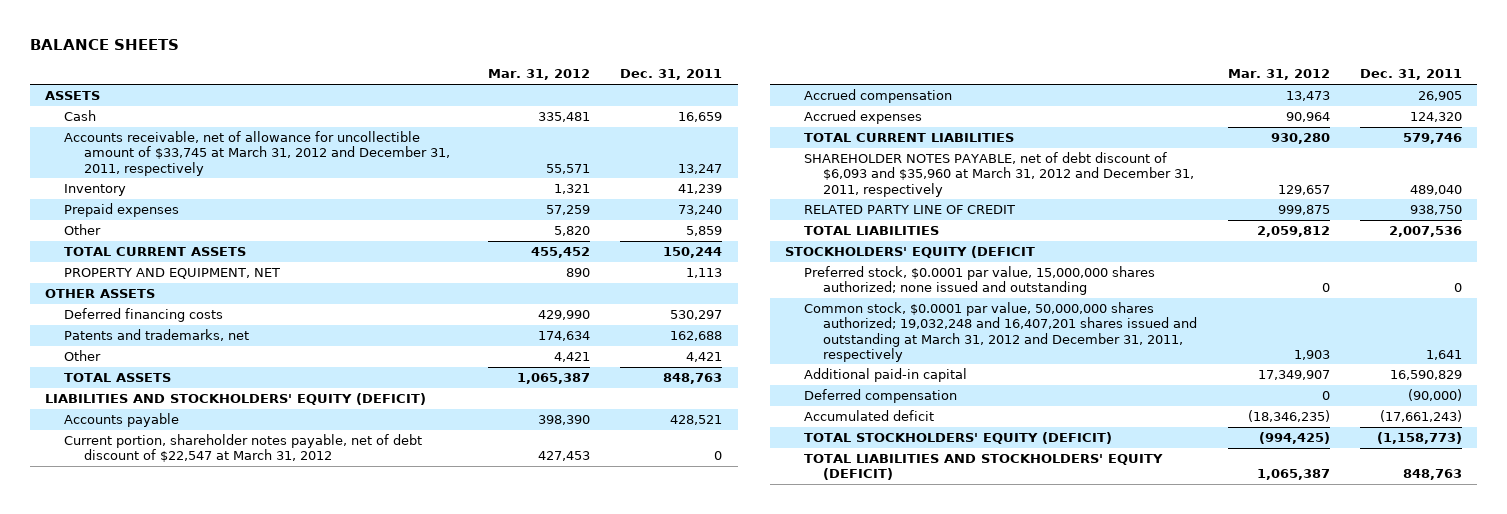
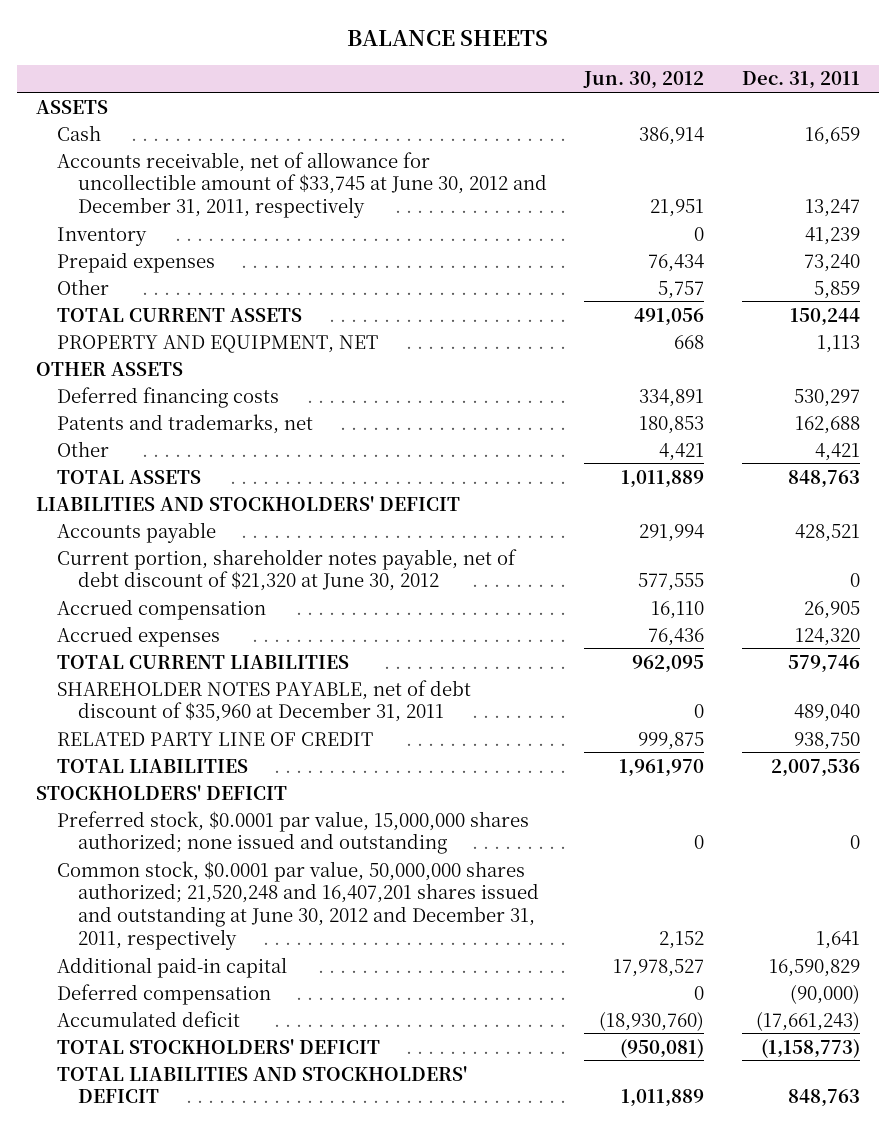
- | Mar. 31, 2012 | Dec. 31, 2011
+ | Jun. 30, 2012 | Dec. 31, 2011
- Accounts receivable, net of allowance for uncollectible amount of $33,745 at March 31, 2012 and December 31, 2011, respectively | 55,571 | 13,247
+ Accounts receivable, net of allowance for uncollectible amount of $33,745 at June 30, 2012 and December 31, 2011, respectively | 21,951 | 13,247
- LIABILITIES AND STOCKHOLDERS' EQUITY (DEFICIT)
+ LIABILITIES AND STOCKHOLDERS' DEFICIT
- Current portion, shareholder notes payable, net of debt discount of $22,547 at March 31, 2012 | 427,453 | 0
+ Current portion, shareholder notes payable, net of debt discount of $21,320 at June 30, 2012 | 577,555 | 0
- SHAREHOLDER NOTES PAYABLE, net of debt discount of $6,093 and $35,960 at March 31, 2012 and December 31, 2011, respectively | 129,657 | 489,040
+ SHAREHOLDER NOTES PAYABLE, net of debt discount of $35,960 at December 31, 2011 | 0 | 489,040
- STOCKHOLDERS' EQUITY (DEFICIT
+ STOCKHOLDERS' DEFICIT
- Common stock, $0.0001 par value, 50,000,000 shares authorized; 19,032,248 and 16,407,201 shares issued and outstanding at March 31, 2012 and December 31, 2011, respectively | 1,903 | 1,641
+ Common stock, $0.0001 par value, 50,000,000 shares authorized; 21,520,248 and 16,407,201 shares issued and outstanding at June 30, 2012 and December 31, 2011, respectively | 2,152 | 1,641
- TOTAL STOCKHOLDERS' EQUITY (DEFICIT) | (994,425) | (1,158,773)
- TOTAL LIABILITIES AND STOCKHOLDERS' EQUITY (DEFICIT) | 1,065,387 | 848,763
+ TOTAL STOCKHOLDERS' DEFICIT | (950,081) | (1,158,773)
+ TOTAL LIABILITIES AND STOCKHOLDERS' DEFICIT | 1,011,889 | 848,763

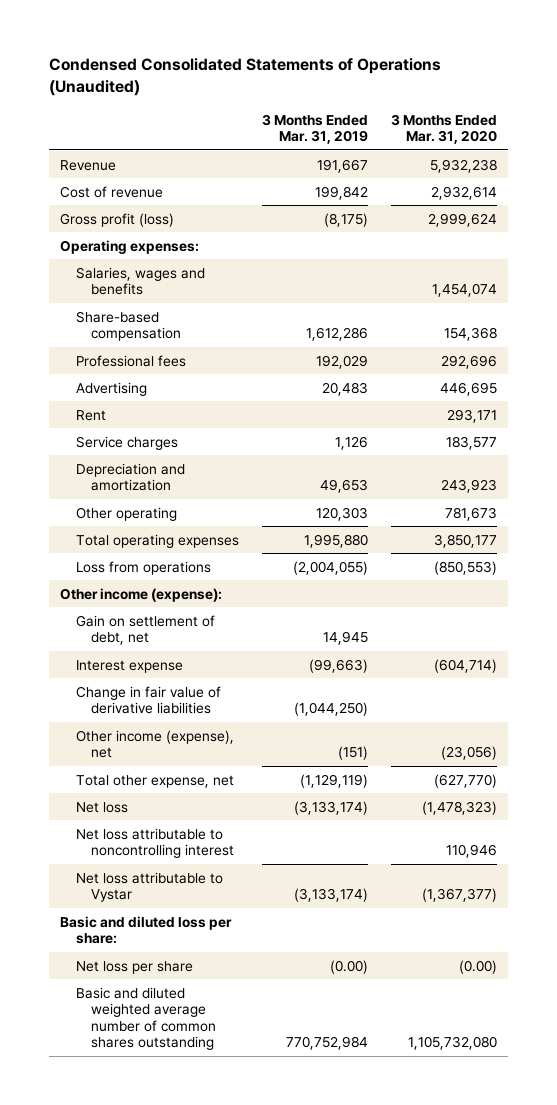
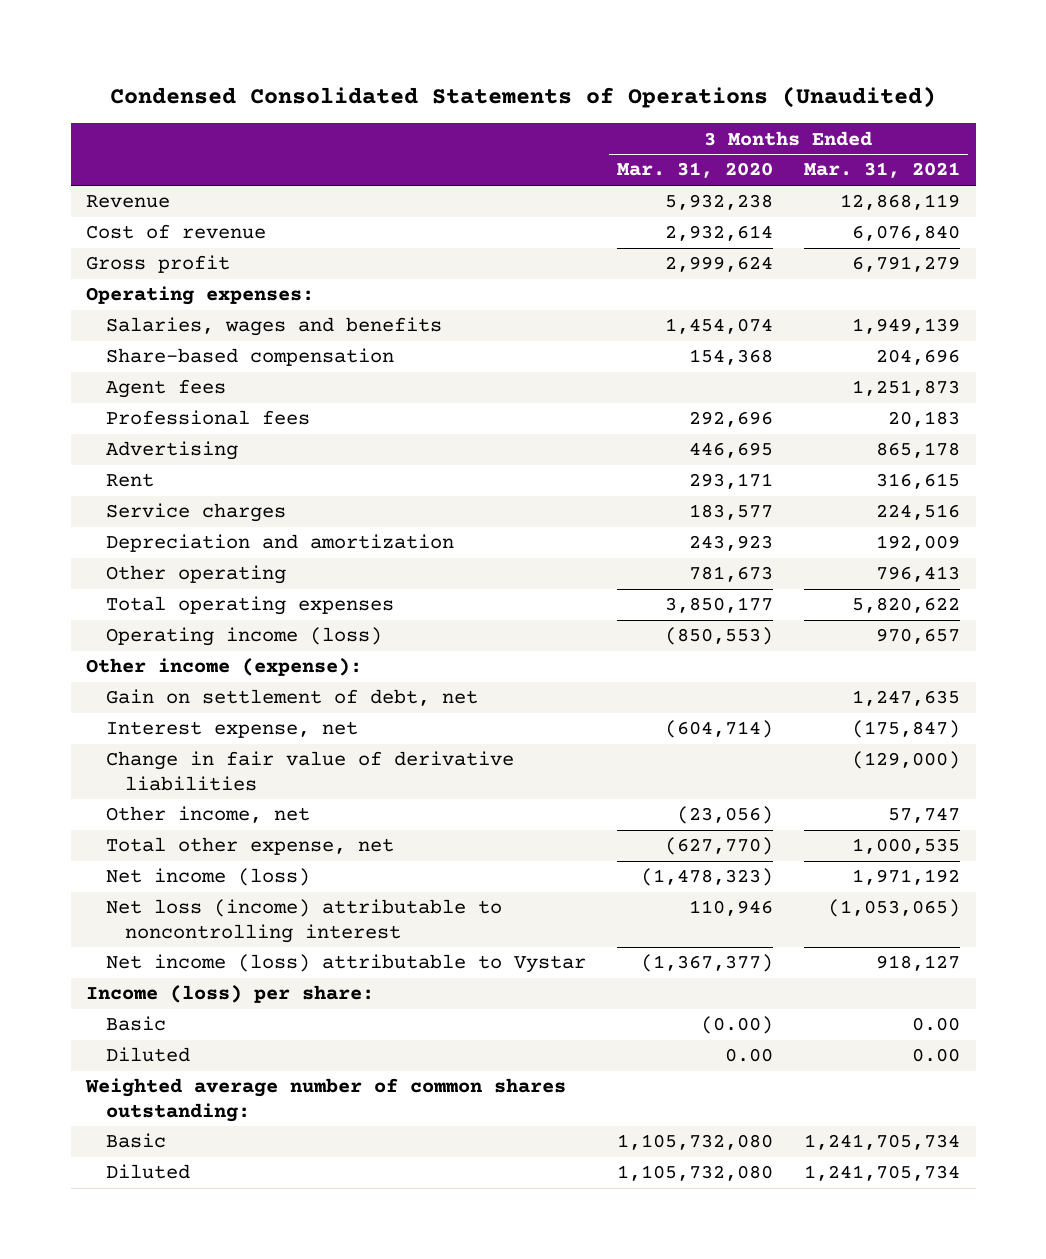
- | 3 Months Ended Mar. 31, 2019 | 3 Months Ended Mar. 31, 2020
+ | 3 Months Ended Mar. 31, 2020 | 3 Months Ended Mar. 31, 2021
- Gross profit (loss) | (8,175) | 2,999,624
+ Gross profit | 2,999,624 | 6,791,279
+ Agent fees | | 1,251,873
- Loss from operations | (2,004,055) | (850,553)
+ Operating income (loss) | (850,553) | 970,657
- Interest expense | (99,663) | (604,714)
+ Interest expense, net | (604,714) | (175,847)
- Other income (expense), net | (151) | (23,056)
+ Other income, net | (23,056) | 57,747
- Net loss | (3,133,174) | (1,478,323)
- Net loss attributable to noncontrolling interest | | 110,946
- Net loss attributable to Vystar | (3,133,174) | (1,367,377)
- Basic and diluted loss per share:
- Net loss per share | (0.00) | (0.00)
- Basic and diluted weighted average number of common shares outstanding | 770,752,984 | 1,105,732,080
+ Net income (loss) | (1,478,323) | 1,971,192
+ Net loss (income) attributable to noncontrolling interest | 110,946 | (1,053,065)
+ Net income (loss) attributable to Vystar | (1,367,377) | 918,127
+ Income (loss) per share:
+ Basic | (0.00) | 0.00
+ Diluted | 0.00 | 0.00
+ Weighted average number of common shares outstanding:
+ Basic | 1,105,732,080 | 1,241,705,734
+ Diluted | 1,105,732,080 | 1,241,705,734

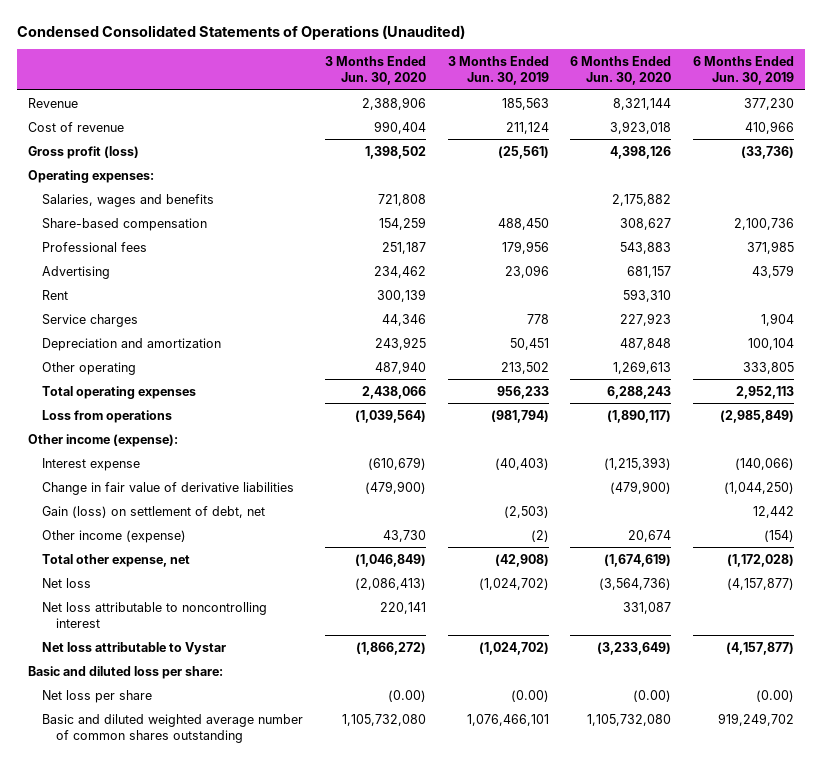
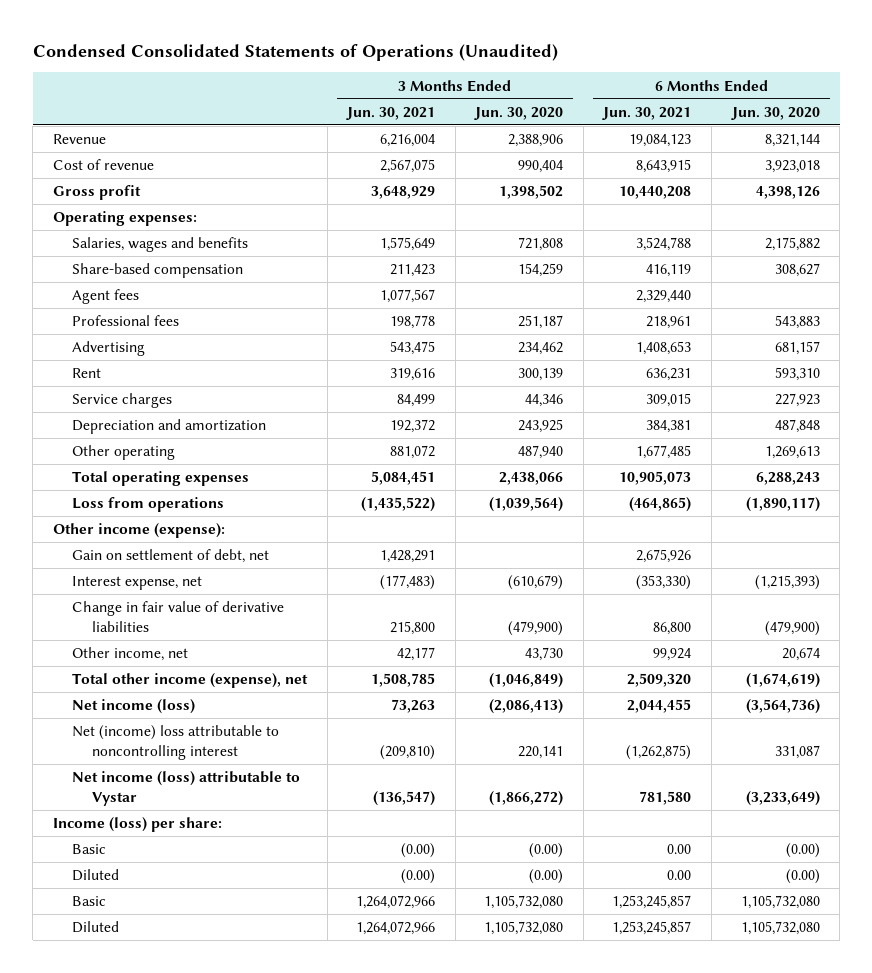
- | 3 Months Ended Jun. 30, 2020 | 3 Months Ended Jun. 30, 2019 | 6 Months Ended Jun. 30, 2020 | 6 Months Ended Jun. 30, 2019
+ | 3 Months Ended Jun. 30, 2021 | 3 Months Ended Jun. 30, 2020 | 6 Months Ended Jun. 30, 2021 | 6 Months Ended Jun. 30, 2020
- Gross profit (loss) | 1,398,502 | (25,561) | 4,398,126 | (33,736)
+ Gross profit | 3,648,929 | 1,398,502 | 10,440,208 | 4,398,126
+ Agent fees | 1,077,567 | | 2,329,440 |
- Interest expense | (610,679) | (40,403) | (1,215,393) | (140,066)
+ Gain on settlement of debt, net | 1,428,291 | | 2,675,926 |
+ Interest expense, net | (177,483) | (610,679) | (353,330) | (1,215,393)
- Gain (loss) on settlement of debt, net | | (2,503) | | 12,442
- Other income (expense) | 43,730 | (2) | 20,674 | (154)
- Total other expense, net | (1,046,849) | (42,908) | (1,674,619) | (1,172,028)
- Net loss | (2,086,413) | (1,024,702) | (3,564,736) | (4,157,877)
- Net loss attributable to noncontrolling interest | 220,141 | | 331,087 |
- Net loss attributable to Vystar | (1,866,272) | (1,024,702) | (3,233,649) | (4,157,877)
- Basic and diluted loss per share:
- Net loss per share | (0.00) | (0.00) | (0.00) | (0.00)
- Basic and diluted weighted average number of common shares outstanding | 1,105,732,080 | 1,076,466,101 | 1,105,732,080 | 919,249,702
+ Other income, net | 42,177 | 43,730 | 99,924 | 20,674
+ Total other income (expense), net | 1,508,785 | (1,046,849) | 2,509,320 | (1,674,619)
+ Net income (loss) | 73,263 | (2,086,413) | 2,044,455 | (3,564,736)
+ Net (income) loss attributable to noncontrolling interest | (209,810) | 220,141 | (1,262,875) | 331,087
+ Net income (loss) attributable to Vystar | (136,547) | (1,866,272) | 781,580 | (3,233,649)
+ Income (loss) per share:
+ Basic | (0.00) | (0.00) | 0.00 | (0.00)
+ Diluted | (0.00) | (0.00) | 0.00 | (0.00)
+ Basic | 1,264,072,966 | 1,105,732,080 | 1,253,245,857 | 1,105,732,080
+ Diluted | 1,264,072,966 | 1,105,732,080 | 1,253,245,857 | 1,105,732,080

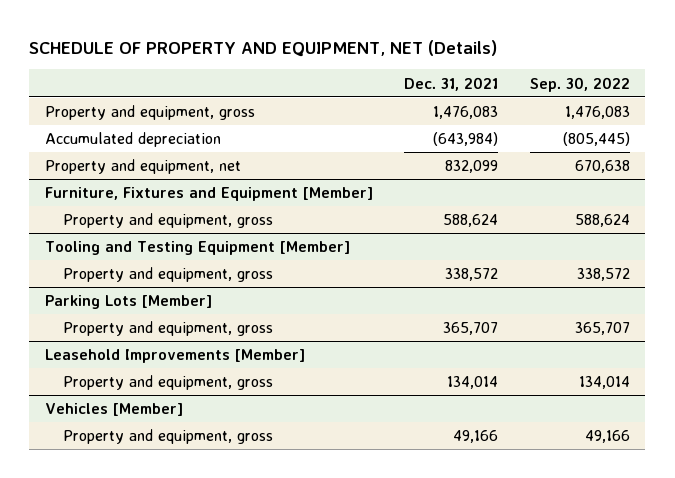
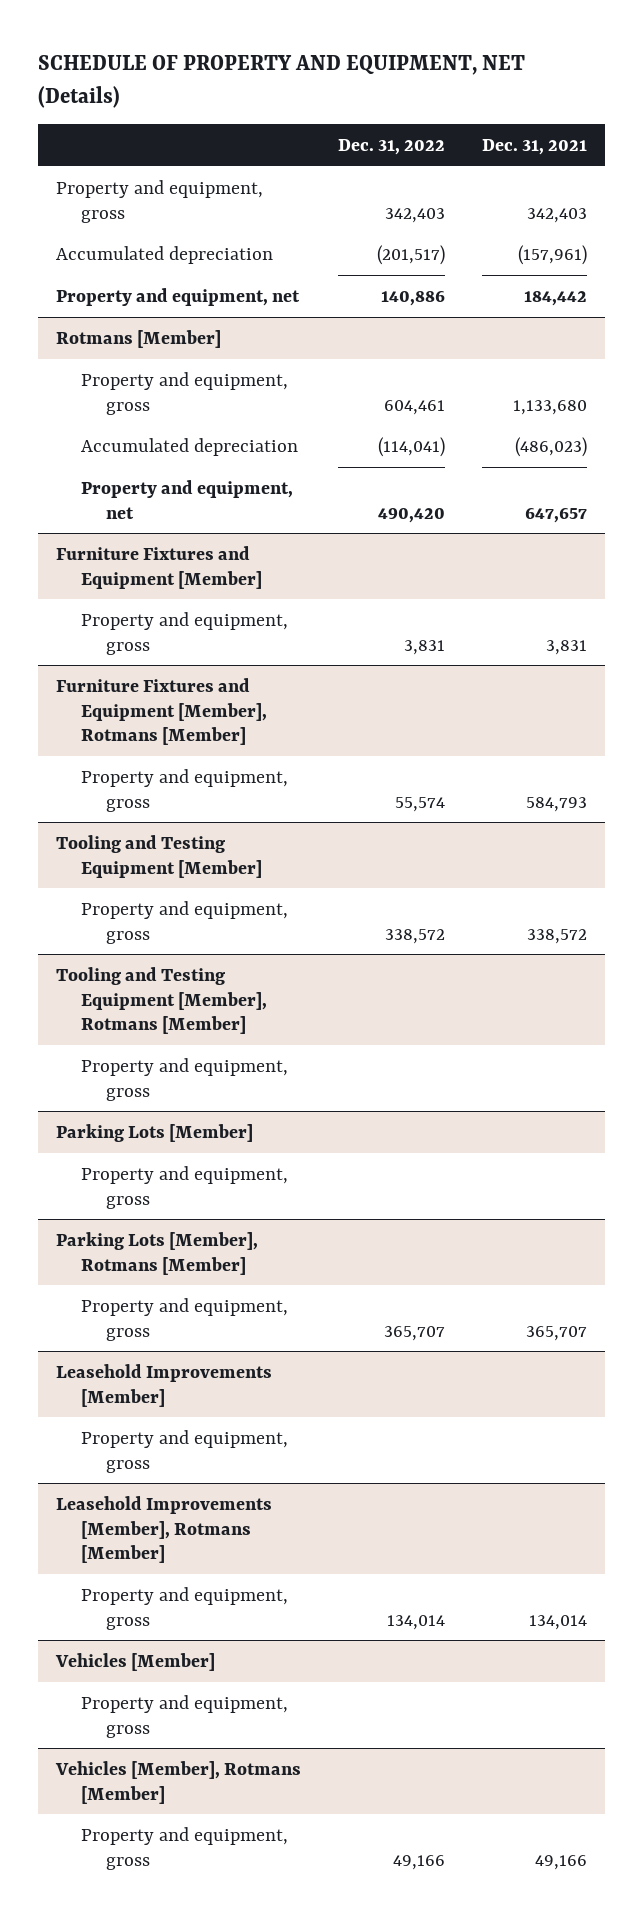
- | Dec. 31, 2021 | Sep. 30, 2022
+ | Dec. 31, 2022 | Dec. 31, 2021
- Property and equipment, gross | 1,476,083 | 1,476,083
- Accumulated depreciation | (643,984) | (805,445)
- Property and equipment, net | 832,099 | 670,638
- Furniture, Fixtures and Equipment [Member]
- Property and equipment, gross | 588,624 | 588,624
+ Property and equipment, gross | 342,403 | 342,403
+ Accumulated depreciation | (201,517) | (157,961)
+ Property and equipment, net | 140,886 | 184,442
+ Rotmans [Member]
+ Property and equipment, gross | 604,461 | 1,133,680
+ Accumulated depreciation | (114,041) | (486,023)
+ Property and equipment, net | 490,420 | 647,657
+ Furniture Fixtures and Equipment [Member]
+ Property and equipment, gross | 3,831 | 3,831
+ Furniture Fixtures and Equipment [Member], Rotmans [Member]
+ Property and equipment, gross | 55,574 | 584,793
+ Tooling and Testing Equipment [Member], Rotmans [Member]
+ Property and equipment, gross
@ Parking Lots [Member]
+ Property and equipment, gross
+ Parking Lots [Member], Rotmans [Member]
@ Leasehold Improvements [Member]
+ Property and equipment, gross
+ Leasehold Improvements [Member], Rotmans [Member]
@ Vehicles [Member]
+ Property and equipment, gross
+ Vehicles [Member], Rotmans [Member]

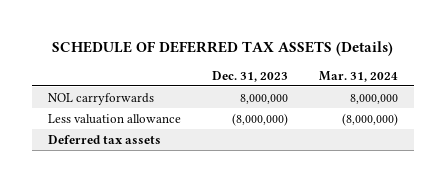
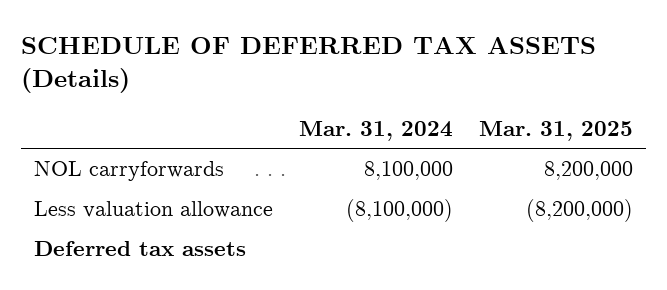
- | Dec. 31, 2023 | Mar. 31, 2024
+ | Mar. 31, 2024 | Mar. 31, 2025
- NOL carryforwards | 8,000,000 | 8,000,000
- Less valuation allowance | (8,000,000) | (8,000,000)
+ NOL carryforwards | 8,100,000 | 8,200,000
+ Less valuation allowance | (8,100,000) | (8,200,000)

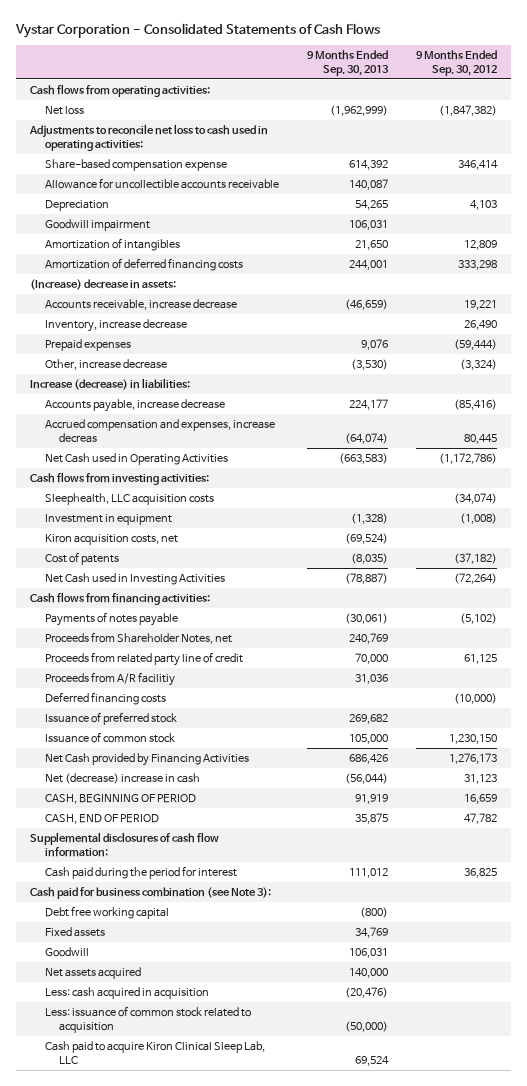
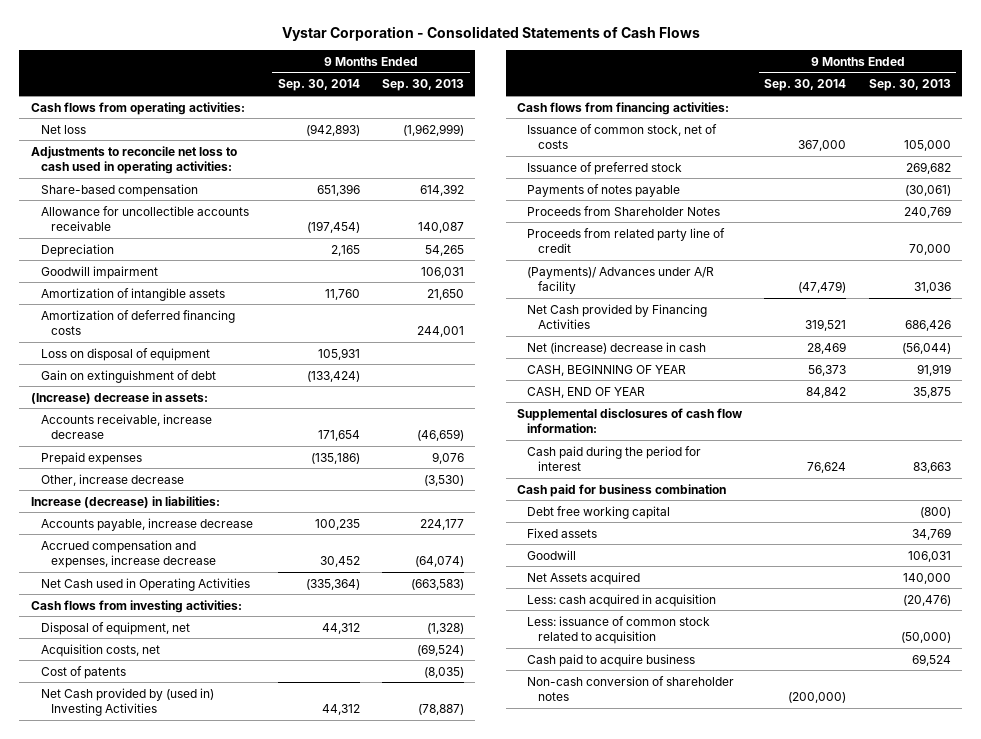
- | 9 Months Ended Sep. 30, 2013 | 9 Months Ended Sep. 30, 2012
+ | 9 Months Ended Sep. 30, 2014 | 9 Months Ended Sep. 30, 2013
- Share-based compensation expense | 614,392 | 346,414
+ Share-based compensation | 651,396 | 614,392
- Amortization of intangibles | 21,650 | 12,809
+ Amortization of intangible assets | 11,760 | 21,650
+ Loss on disposal of equipment | 105,931 |
+ Gain on extinguishment of debt | (133,424) |
- Inventory, increase decrease | | 26,490
- Accrued compensation and expenses, increase decreas | (64,074) | 80,445
+ Accrued compensation and expenses, increase decrease | 30,452 | (64,074)
- Sleephealth, LLC acquisition costs | | (34,074)
- Investment in equipment | (1,328) | (1,008)
- Kiron acquisition costs, net | (69,524) |
+ Disposal of equipment, net | 44,312 | (1,328)
+ Acquisition costs, net | | (69,524)
- Net Cash used in Investing Activities | (78,887) | (72,264)
+ Net Cash provided by (used in) Investing Activities | 44,312 | (78,887)
+ Issuance of common stock, net of costs | 367,000 | 105,000
moved up: Issuance of preferred stock | | 269,682
- Proceeds from Shareholder Notes, net | 240,769 |
+ Proceeds from Shareholder Notes | | 240,769
- Proceeds from A/R facilitiy | 31,036 |
- Deferred financing costs | | (10,000)
- Issuance of common stock | 105,000 | 1,230,150
+ (Payments)/ Advances under A/R facility | (47,479) | 31,036
- Net (decrease) increase in cash | (56,044) | 31,123
- CASH, BEGINNING OF PERIOD | 91,919 | 16,659
- CASH, END OF PERIOD | 35,875 | 47,782
+ Net (increase) decrease in cash | 28,469 | (56,044)
+ CASH, BEGINNING OF YEAR | 56,373 | 91,919
+ CASH, END OF YEAR | 84,842 | 35,875
- Cash paid during the period for interest | 111,012 | 36,825
- Cash paid for business combination (see Note 3):
+ Cash paid during the period for interest | 76,624 | 83,663
+ Cash paid for business combination
- Net assets acquired | 140,000 |
+ Net Assets acquired | | 140,000
- Cash paid to acquire Kiron Clinical Sleep Lab, LLC | 69,524 |
+ Cash paid to acquire business | | 69,524
+ Non-cash conversion of shareholder notes | (200,000) |

